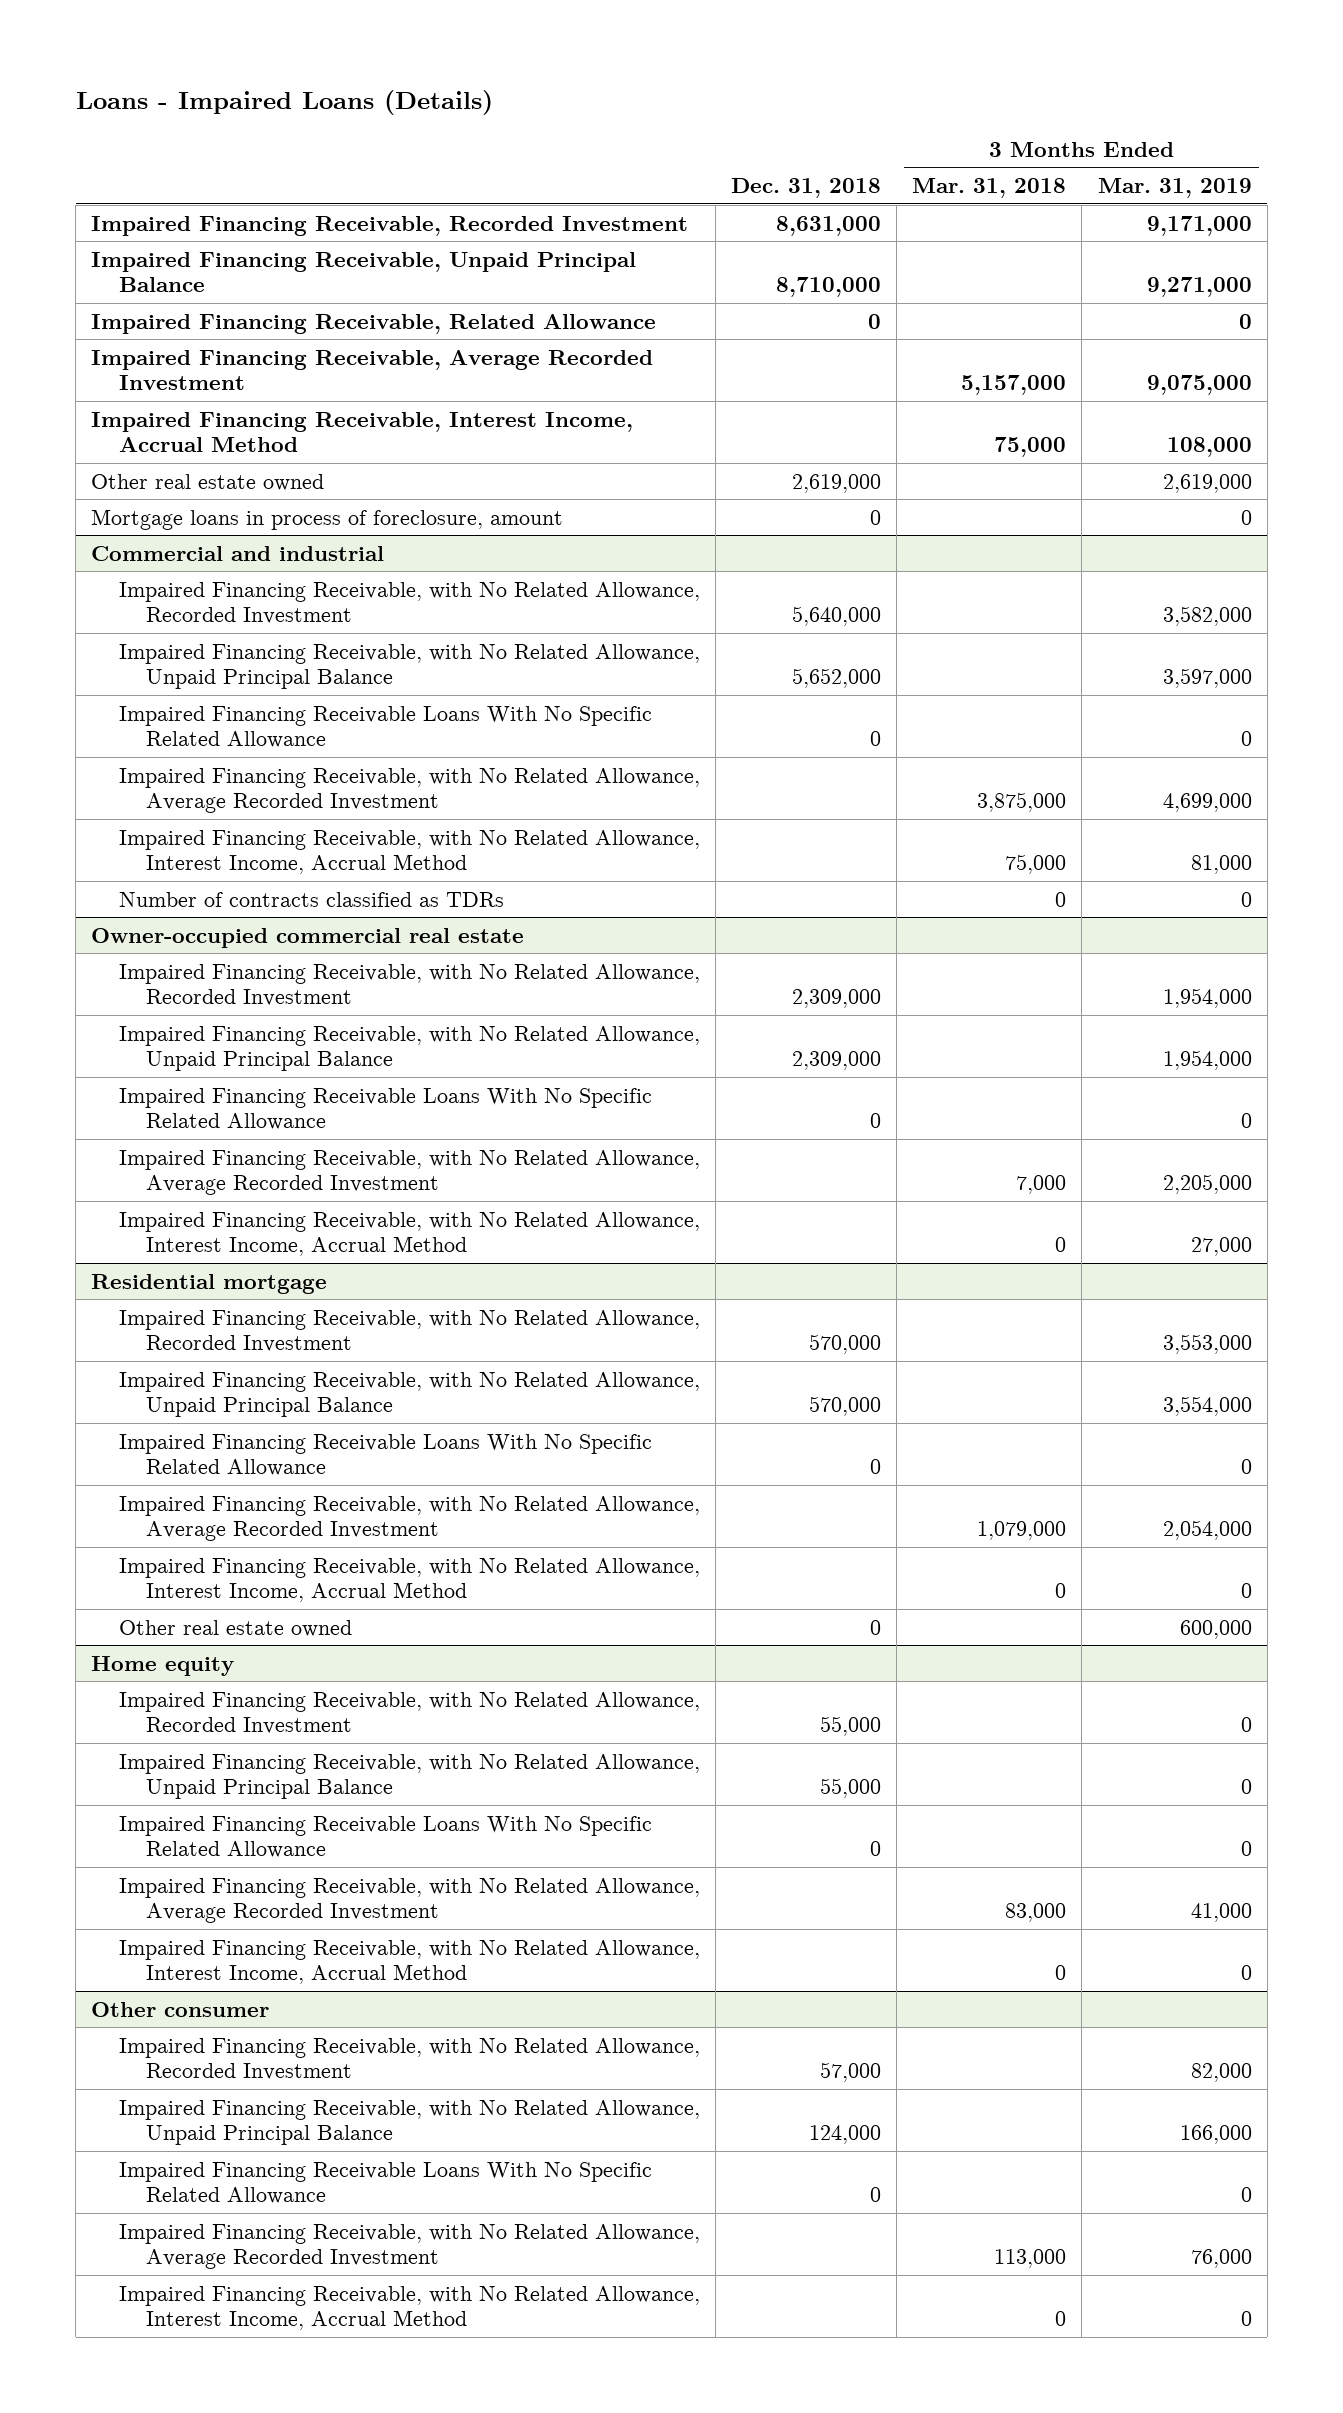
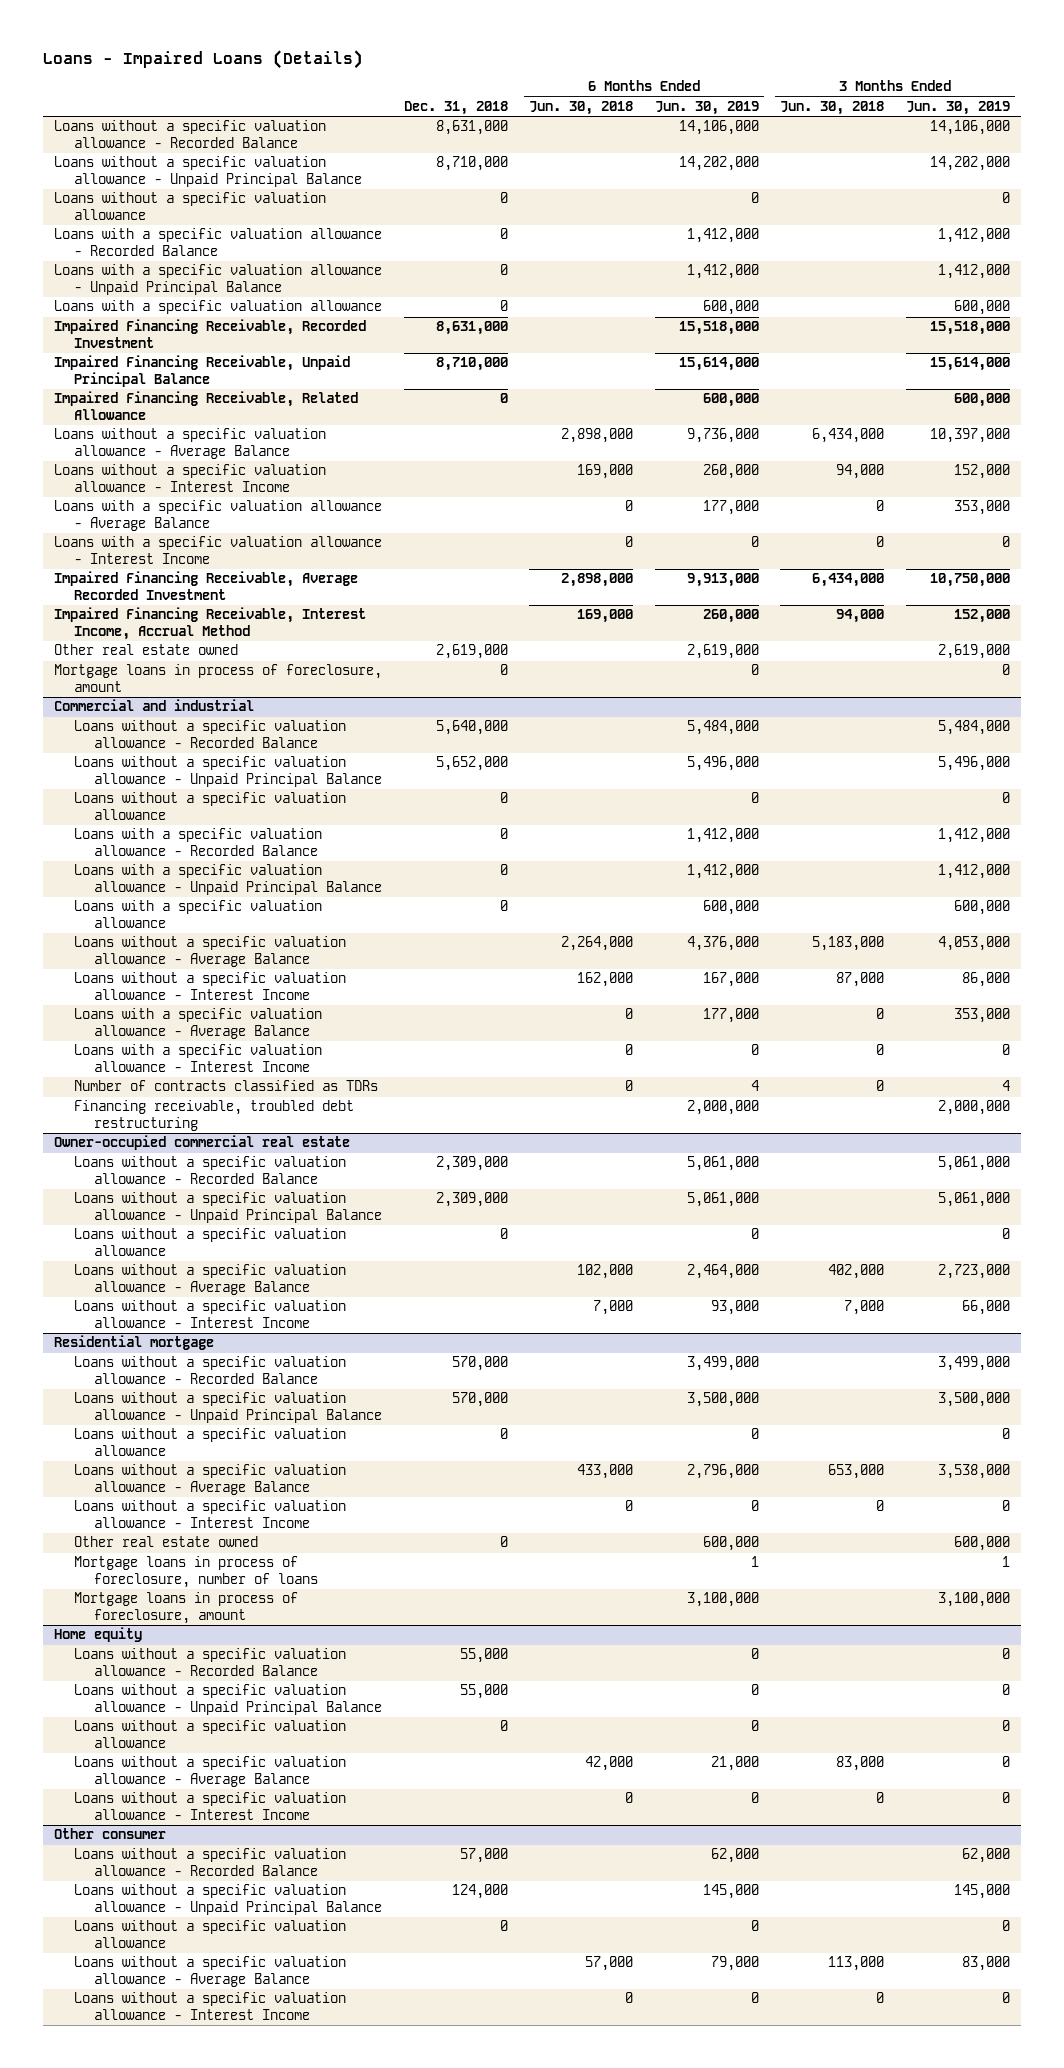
- | Dec. 31, 2018 | 3 Months Ended Mar. 31, 2018 | 3 Months Ended Mar. 31, 2019
+ | Dec. 31, 2018 | 6 Months Ended Jun. 30, 2018 | 6 Months Ended Jun. 30, 2019 | 3 Months Ended Jun. 30, 2018 | 3 Months Ended Jun. 30, 2019
+ Loans without a specific valuation allowance - Recorded Balance | 8,631,000 | | 14,106,000 | | 14,106,000
+ Loans without a specific valuation allowance - Unpaid Principal Balance | 8,710,000 | | 14,202,000 | | 14,202,000
+ Loans without a specific valuation allowance | 0 | | 0 | | 0
+ Loans with a specific valuation allowance - Recorded Balance | 0 | | 1,412,000 | | 1,412,000
+ Loans with a specific valuation allowance - Unpaid Principal Balance | 0 | | 1,412,000 | | 1,412,000
+ Loans with a specific valuation allowance | 0 | | 600,000 | | 600,000
+ Loans without a specific valuation allowance - Average Balance | | 2,898,000 | 9,736,000 | 6,434,000 | 10,397,000
+ Loans without a specific valuation allowance - Interest Income | | 169,000 | 260,000 | 94,000 | 152,000
+ Loans with a specific valuation allowance - Average Balance | | 0 | 177,000 | 0 | 353,000
+ Loans with a specific valuation allowance - Interest Income | | 0 | 0 | 0 | 0
@ Commercial and industrial
- Impaired Financing Receivable, with No Related Allowance, Recorded Investment | 5,640,000 | | 3,582,000
- Impaired Financing Receivable, with No Related Allowance, Unpaid Principal Balance | 5,652,000 | | 3,597,000
- Impaired Financing Receivable Loans With No Specific Related Allowance | 0 | | 0
- Impaired Financing Receivable, with No Related Allowance, Average Recorded Investment | | 3,875,000 | 4,699,000
- Impaired Financing Receivable, with No Related Allowance, Interest Income, Accrual Method | | 75,000 | 81,000
+ Loans without a specific valuation allowance - Recorded Balance | 5,640,000 | | 5,484,000 | | 5,484,000
+ Loans without a specific valuation allowance - Unpaid Principal Balance | 5,652,000 | | 5,496,000 | | 5,496,000
+ Loans without a specific valuation allowance | 0 | | 0 | | 0
+ Loans with a specific valuation allowance - Recorded Balance | 0 | | 1,412,000 | | 1,412,000
+ Loans with a specific valuation allowance - Unpaid Principal Balance | 0 | | 1,412,000 | | 1,412,000
+ Loans with a specific valuation allowance | 0 | | 600,000 | | 600,000
+ Loans without a specific valuation allowance - Average Balance | | 2,264,000 | 4,376,000 | 5,183,000 | 4,053,000
+ Loans without a specific valuation allowance - Interest Income | | 162,000 | 167,000 | 87,000 | 86,000
+ Loans with a specific valuation allowance - Average Balance | | 0 | 177,000 | 0 | 353,000
+ Loans with a specific valuation allowance - Interest Income | | 0 | 0 | 0 | 0
+ Financing receivable, troubled debt restructuring | | | 2,000,000 | | 2,000,000
@ Owner-occupied commercial real estate
- Impaired Financing Receivable, with No Related Allowance, Recorded Investment | 2,309,000 | | 1,954,000
- Impaired Financing Receivable, with No Related Allowance, Unpaid Principal Balance | 2,309,000 | | 1,954,000
- Impaired Financing Receivable Loans With No Specific Related Allowance | 0 | | 0
- Impaired Financing Receivable, with No Related Allowance, Average Recorded Investment | | 7,000 | 2,205,000
- Impaired Financing Receivable, with No Related Allowance, Interest Income, Accrual Method | | 0 | 27,000
+ Loans without a specific valuation allowance - Recorded Balance | 2,309,000 | | 5,061,000 | | 5,061,000
+ Loans without a specific valuation allowance - Unpaid Principal Balance | 2,309,000 | | 5,061,000 | | 5,061,000
+ Loans without a specific valuation allowance | 0 | | 0 | | 0
+ Loans without a specific valuation allowance - Average Balance | | 102,000 | 2,464,000 | 402,000 | 2,723,000
+ Loans without a specific valuation allowance - Interest Income | | 7,000 | 93,000 | 7,000 | 66,000
@ Residential mortgage
- Impaired Financing Receivable, with No Related Allowance, Recorded Investment | 570,000 | | 3,553,000
- Impaired Financing Receivable, with No Related Allowance, Unpaid Principal Balance | 570,000 | | 3,554,000
- Impaired Financing Receivable Loans With No Specific Related Allowance | 0 | | 0
- Impaired Financing Receivable, with No Related Allowance, Average Recorded Investment | | 1,079,000 | 2,054,000
- Impaired Financing Receivable, with No Related Allowance, Interest Income, Accrual Method | | 0 | 0
+ Loans without a specific valuation allowance - Recorded Balance | 570,000 | | 3,499,000 | | 3,499,000
+ Loans without a specific valuation allowance - Unpaid Principal Balance | 570,000 | | 3,500,000 | | 3,500,000
+ Loans without a specific valuation allowance | 0 | | 0 | | 0
+ Loans without a specific valuation allowance - Average Balance | | 433,000 | 2,796,000 | 653,000 | 3,538,000
+ Loans without a specific valuation allowance - Interest Income | | 0 | 0 | 0 | 0
+ Mortgage loans in process of foreclosure, number of loans | | | 1 | | 1
+ Mortgage loans in process of foreclosure, amount | | | 3,100,000 | | 3,100,000
@ Home equity
- Impaired Financing Receivable, with No Related Allowance, Recorded Investment | 55,000 | | 0
- Impaired Financing Receivable, with No Related Allowance, Unpaid Principal Balance | 55,000 | | 0
- Impaired Financing Receivable Loans With No Specific Related Allowance | 0 | | 0
- Impaired Financing Receivable, with No Related Allowance, Average Recorded Investment | | 83,000 | 41,000
- Impaired Financing Receivable, with No Related Allowance, Interest Income, Accrual Method | | 0 | 0
+ Loans without a specific valuation allowance - Recorded Balance | 55,000 | | 0 | | 0
+ Loans without a specific valuation allowance - Unpaid Principal Balance | 55,000 | | 0 | | 0
+ Loans without a specific valuation allowance | 0 | | 0 | | 0
+ Loans without a specific valuation allowance - Average Balance | | 42,000 | 21,000 | 83,000 | 0
+ Loans without a specific valuation allowance - Interest Income | | 0 | 0 | 0 | 0
@ Other consumer
- Impaired Financing Receivable, with No Related Allowance, Recorded Investment | 57,000 | | 82,000
- Impaired Financing Receivable, with No Related Allowance, Unpaid Principal Balance | 124,000 | | 166,000
- Impaired Financing Receivable Loans With No Specific Related Allowance | 0 | | 0
- Impaired Financing Receivable, with No Related Allowance, Average Recorded Investment | | 113,000 | 76,000
- Impaired Financing Receivable, with No Related Allowance, Interest Income, Accrual Method | | 0 | 0
+ Loans without a specific valuation allowance - Recorded Balance | 57,000 | | 62,000 | | 62,000
+ Loans without a specific valuation allowance - Unpaid Principal Balance | 124,000 | | 145,000 | | 145,000
+ Loans without a specific valuation allowance | 0 | | 0 | | 0
+ Loans without a specific valuation allowance - Average Balance | | 57,000 | 79,000 | 113,000 | 83,000
+ Loans without a specific valuation allowance - Interest Income | | 0 | 0 | 0 | 0

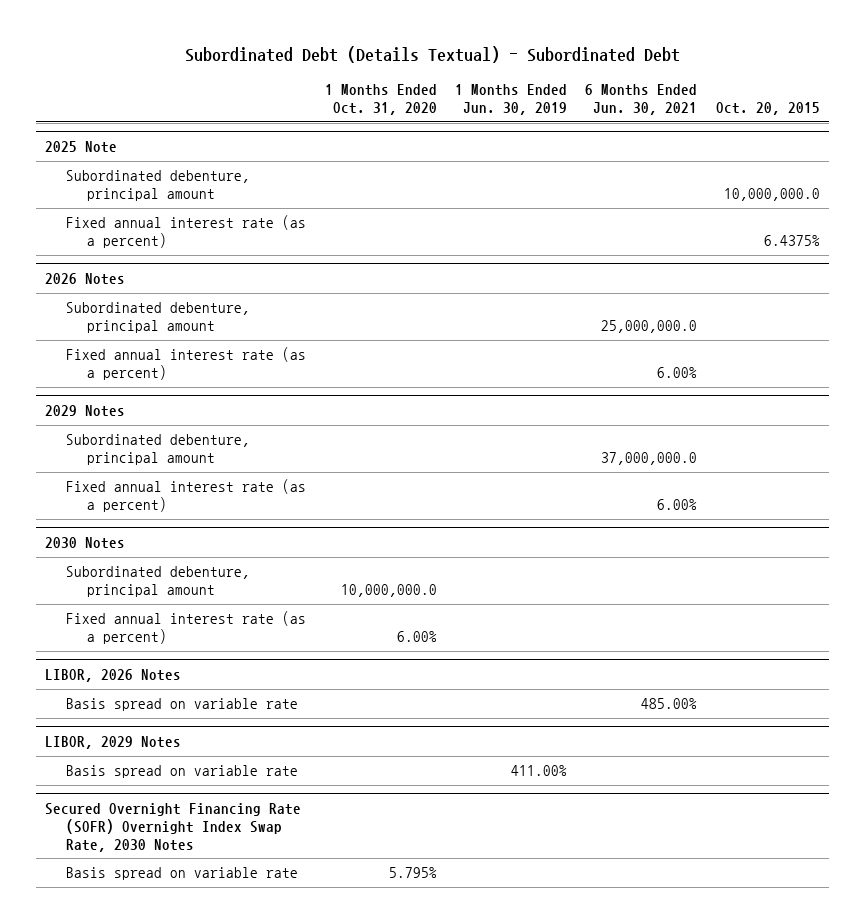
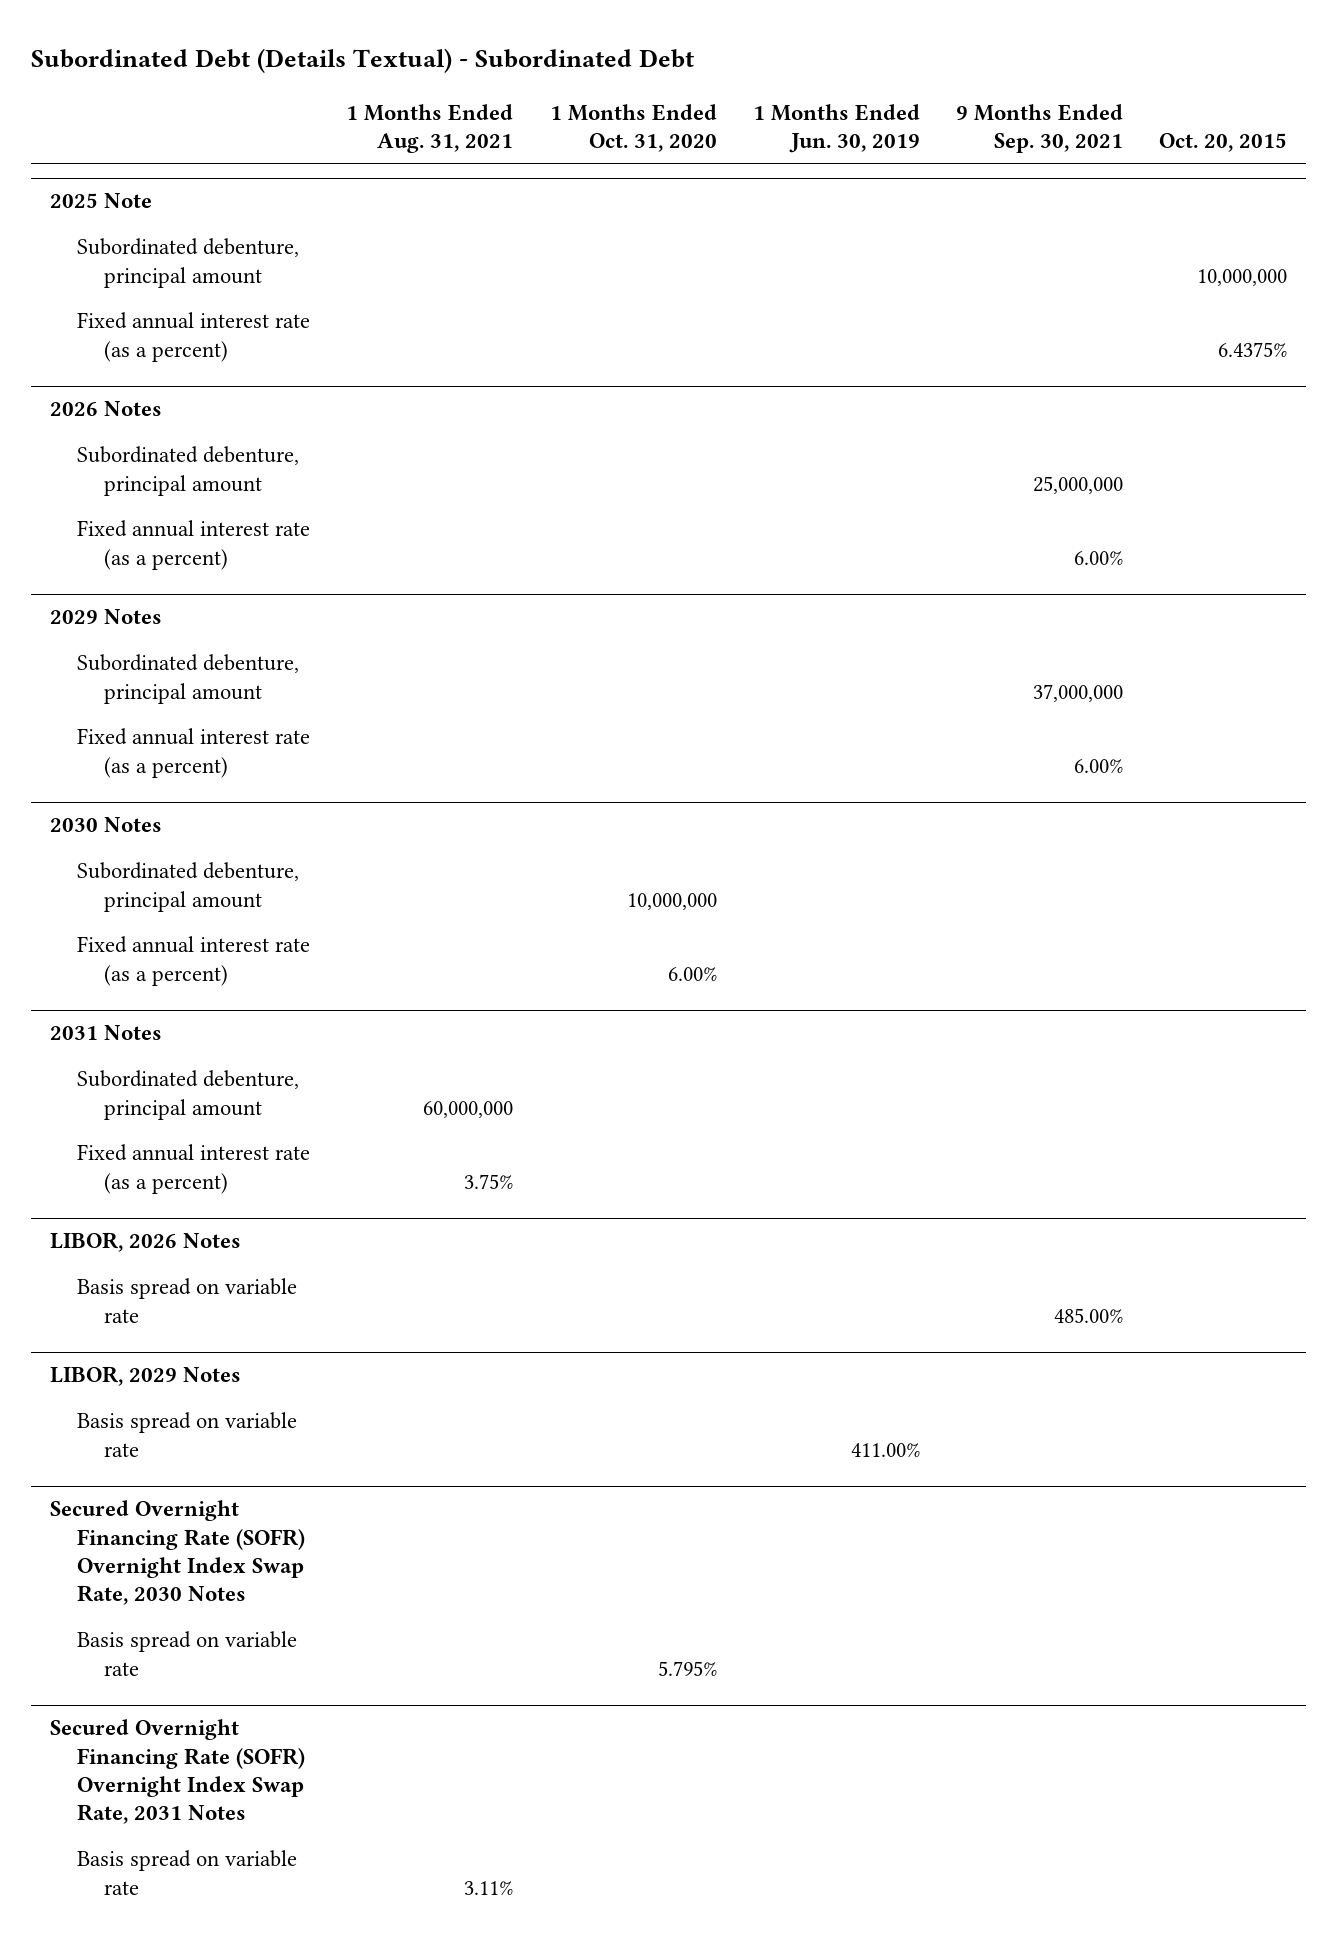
- | 1 Months Ended Oct. 31, 2020 | 1 Months Ended Jun. 30, 2019 | 6 Months Ended Jun. 30, 2021 | Oct. 20, 2015
+ | 1 Months Ended Aug. 31, 2021 | 1 Months Ended Oct. 31, 2020 | 1 Months Ended Jun. 30, 2019 | 9 Months Ended Sep. 30, 2021 | Oct. 20, 2015
@ 2025 Note
- Subordinated debenture, principal amount | | | | 10,000,000.0
+ Subordinated debenture, principal amount | | | | | 10,000,000
@ 2030 Notes
- Subordinated debenture, principal amount | 10,000,000.0 | | |
+ Subordinated debenture, principal amount | | 10,000,000 | | |
+ 2031 Notes
+ Subordinated debenture, principal amount | 60,000,000 | | | |
+ Fixed annual interest rate (as a percent) | 3.75% | | | |
+ Secured Overnight Financing Rate (SOFR) Overnight Index Swap Rate, 2031 Notes
+ Basis spread on variable rate | 3.11% | | | |

